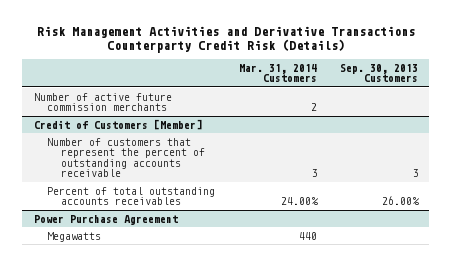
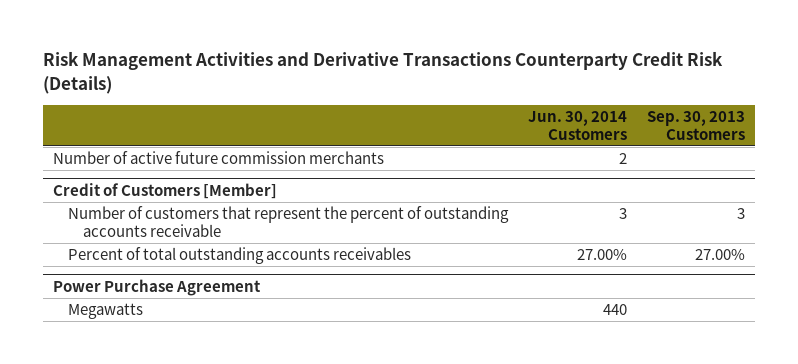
- | Mar. 31, 2014 Customers | Sep. 30, 2013 Customers
+ | Jun. 30, 2014 Customers | Sep. 30, 2013 Customers
@ Credit of Customers [Member]
- Percent of total outstanding accounts receivables | 24.00% | 26.00%
+ Percent of total outstanding accounts receivables | 27.00% | 27.00%

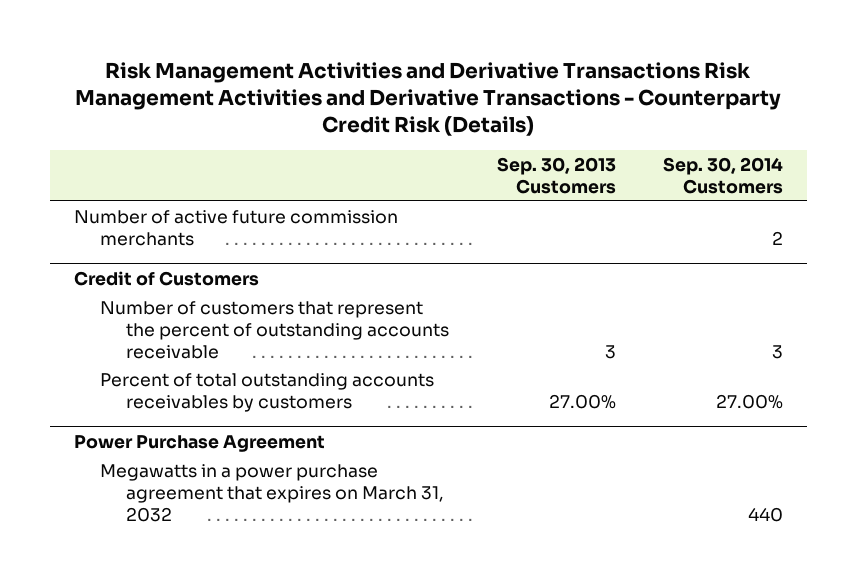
- Risk Management Activities and Derivative Transactions Counterparty Credit Risk (Details)
+ Risk Management Activities and Derivative Transactions Risk Management Activities and Derivative Transactions - Counterparty Credit Risk (Details)
- | Jun. 30, 2014 Customers | Sep. 30, 2013 Customers
+ | Sep. 30, 2013 Customers | Sep. 30, 2014 Customers
- Credit of Customers [Member]
+ Credit of Customers
- Percent of total outstanding accounts receivables | 27.00% | 27.00%
+ Percent of total outstanding accounts receivables by customers | 27.00% | 27.00%
@ Power Purchase Agreement
- Megawatts | 440 |
+ Megawatts in a power purchase agreement that expires on March 31, 2032 | | 440

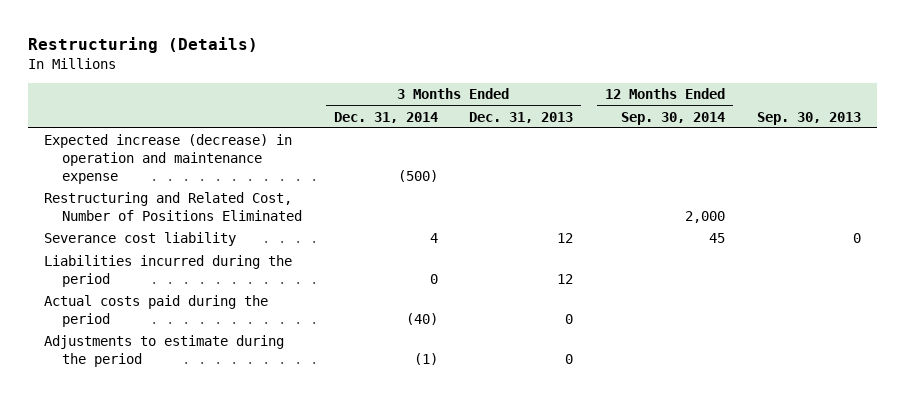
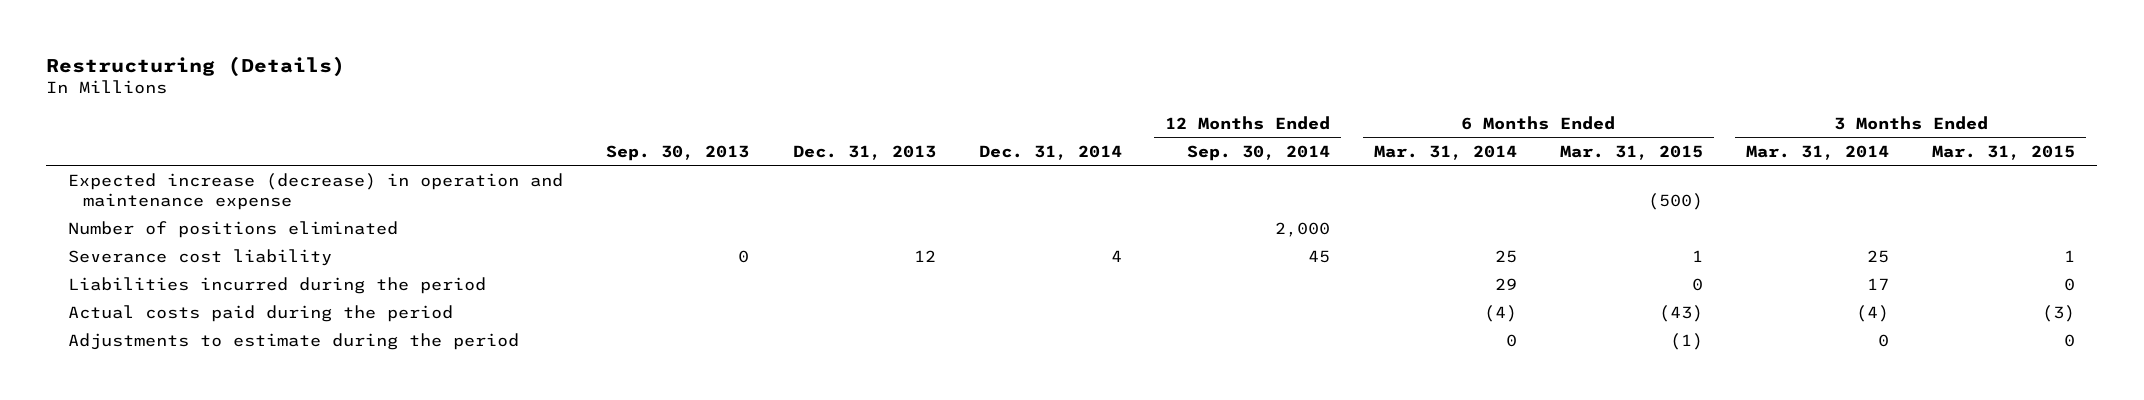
- | 3 Months Ended Dec. 31, 2014 | 3 Months Ended Dec. 31, 2013 | 12 Months Ended Sep. 30, 2014 | Sep. 30, 2013
+ | Sep. 30, 2013 | Dec. 31, 2013 | Dec. 31, 2014 | 12 Months Ended Sep. 30, 2014 | 6 Months Ended Mar. 31, 2014 | 6 Months Ended Mar. 31, 2015 | 3 Months Ended Mar. 31, 2014 | 3 Months Ended Mar. 31, 2015
- Restructuring and Related Cost, Number of Positions Eliminated | | | 2,000 |
+ Number of positions eliminated | | | | 2,000 | | | |

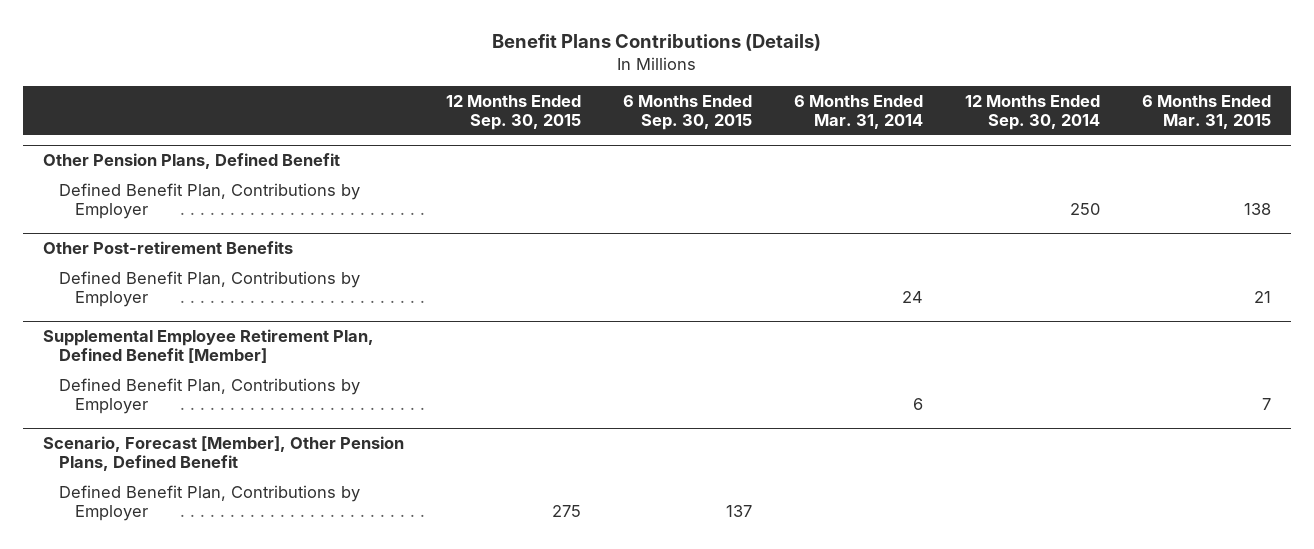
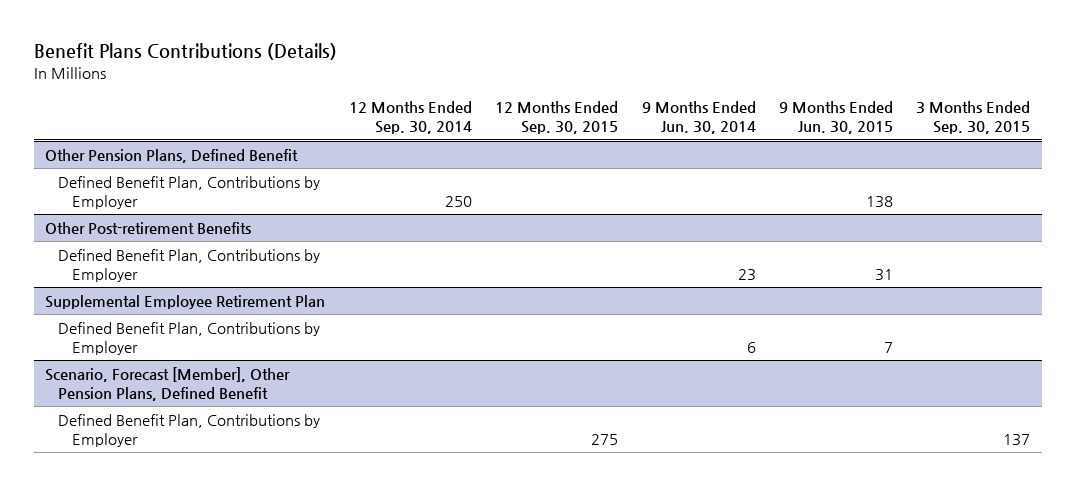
- | 12 Months Ended Sep. 30, 2015 | 6 Months Ended Sep. 30, 2015 | 6 Months Ended Mar. 31, 2014 | 12 Months Ended Sep. 30, 2014 | 6 Months Ended Mar. 31, 2015
+ | 12 Months Ended Sep. 30, 2014 | 12 Months Ended Sep. 30, 2015 | 9 Months Ended Jun. 30, 2014 | 9 Months Ended Jun. 30, 2015 | 3 Months Ended Sep. 30, 2015
- Supplemental Employee Retirement Plan, Defined Benefit [Member]
+ Supplemental Employee Retirement Plan

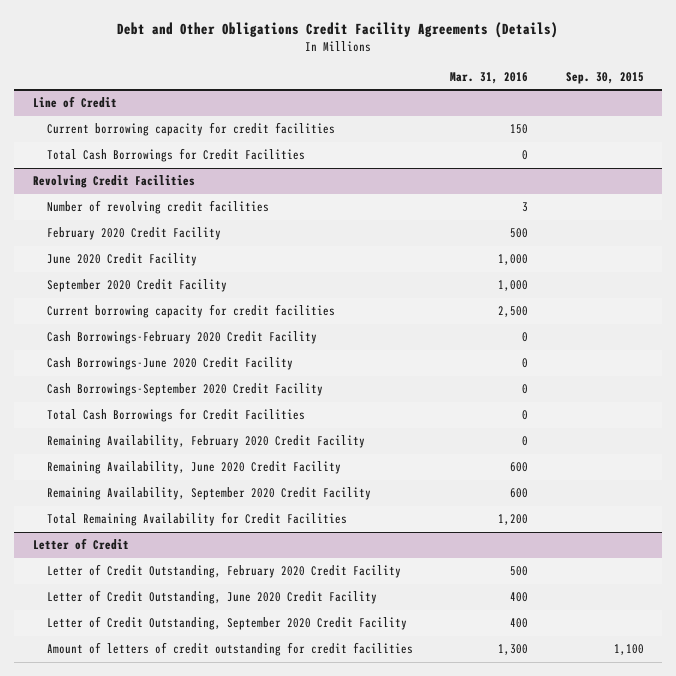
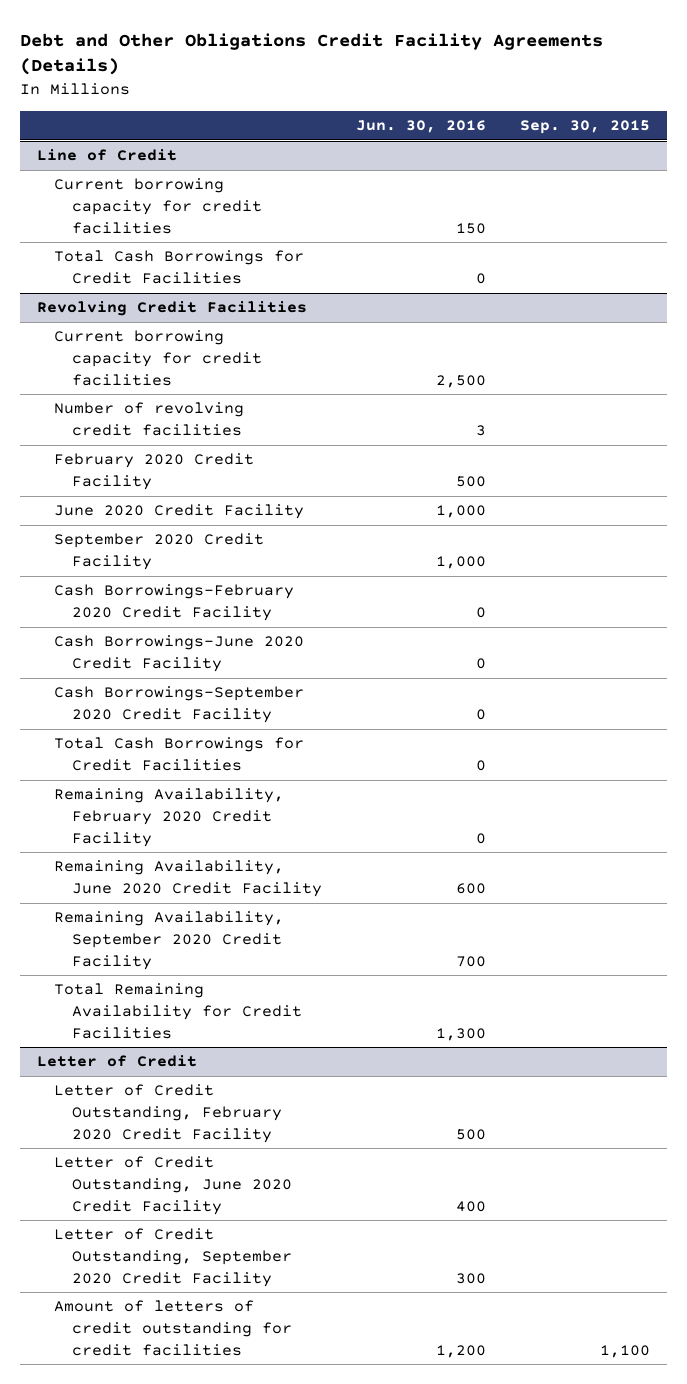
- | Mar. 31, 2016 | Sep. 30, 2015
+ | Jun. 30, 2016 | Sep. 30, 2015
@ Revolving Credit Facilities
moved up: Current borrowing capacity for credit facilities | 2,500 |

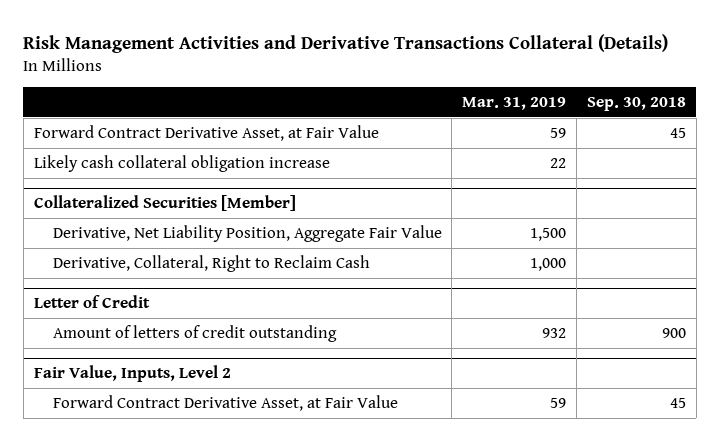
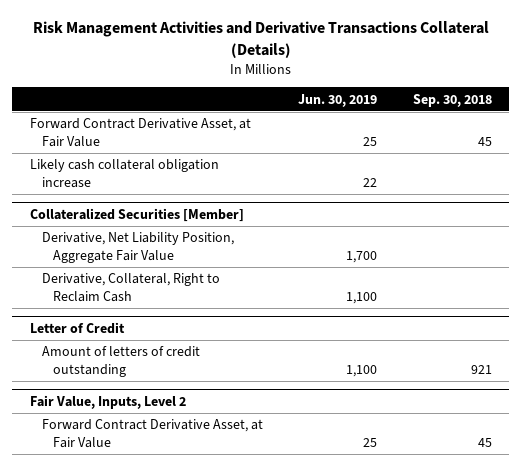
- | Mar. 31, 2019 | Sep. 30, 2018
+ | Jun. 30, 2019 | Sep. 30, 2018
@ Letter of Credit
- Amount of letters of credit outstanding | 932 | 900
+ Amount of letters of credit outstanding | 1,100 | 921

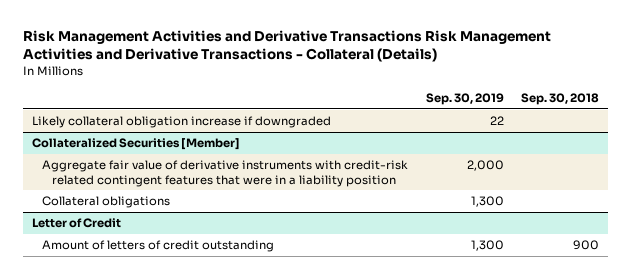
- Risk Management Activities and Derivative Transactions Collateral (Details)
+ Risk Management Activities and Derivative Transactions Risk Management Activities and Derivative Transactions - Collateral (Details)
- | Jun. 30, 2019 | Sep. 30, 2018
+ | Sep. 30, 2019 | Sep. 30, 2018
- Forward Contract Derivative Asset, at Fair Value | 25 | 45
- Likely cash collateral obligation increase | 22 |
+ Likely collateral obligation increase if downgraded | 22 |
@ Collateralized Securities [Member]
- Derivative, Net Liability Position, Aggregate Fair Value | 1,700 |
- Derivative, Collateral, Right to Reclaim Cash | 1,100 |
+ Aggregate fair value of derivative instruments with credit-risk related contingent features that were in a liability position | 2,000 |
+ Collateral obligations | 1,300 |
@ Letter of Credit
- Amount of letters of credit outstanding | 1,100 | 921
- Fair Value, Inputs, Level 2
- Forward Contract Derivative Asset, at Fair Value | 25 | 45
@ Letter of Credit
+ Amount of letters of credit outstanding | 1,300 | 900

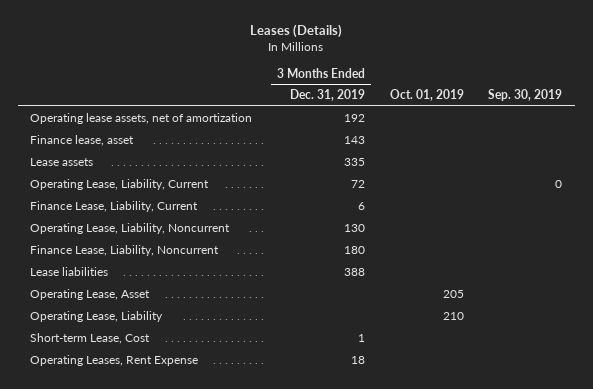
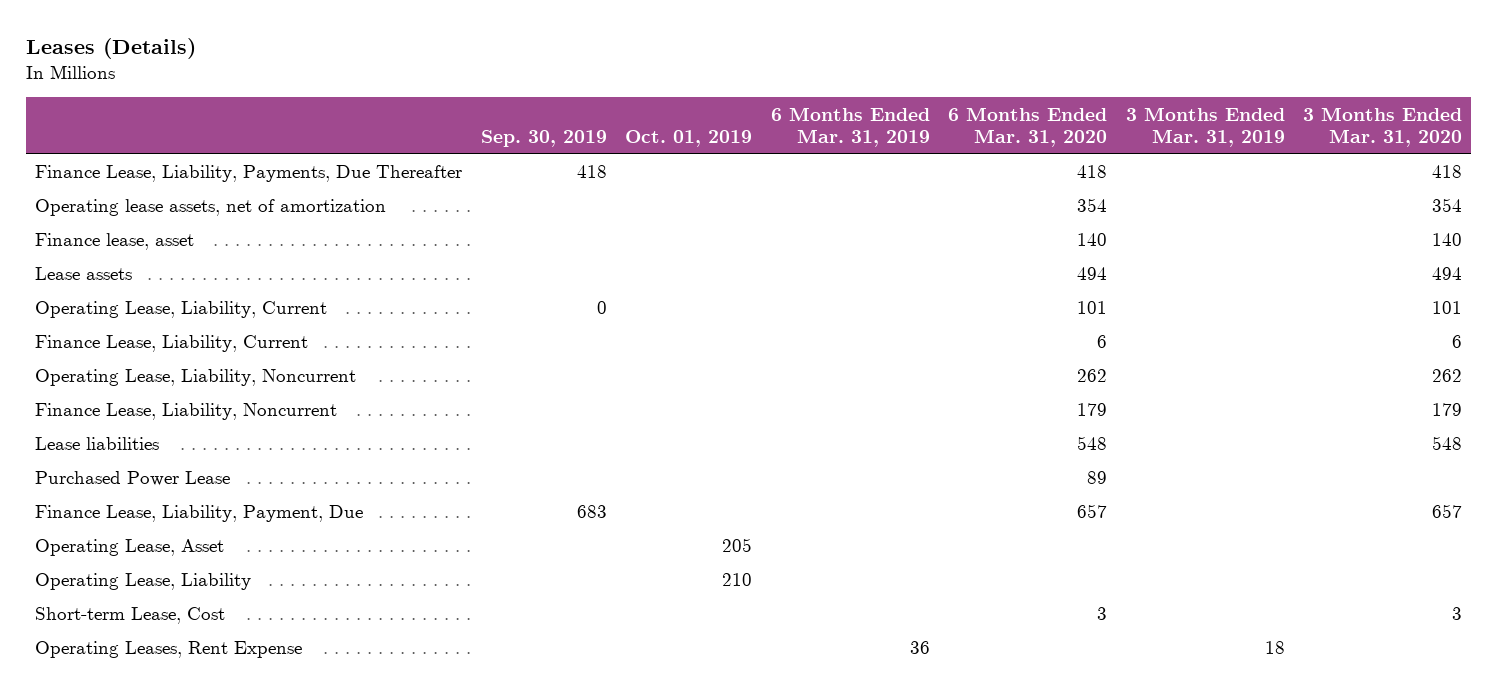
- | 3 Months Ended Dec. 31, 2019 | Oct. 01, 2019 | Sep. 30, 2019
+ | Sep. 30, 2019 | Oct. 01, 2019 | 6 Months Ended Mar. 31, 2019 | 6 Months Ended Mar. 31, 2020 | 3 Months Ended Mar. 31, 2019 | 3 Months Ended Mar. 31, 2020
+ Finance Lease, Liability, Payments, Due Thereafter | 418 | | | 418 | | 418
+ Purchased Power Lease | | | | 89 | |
+ Finance Lease, Liability, Payment, Due | 683 | | | 657 | | 657

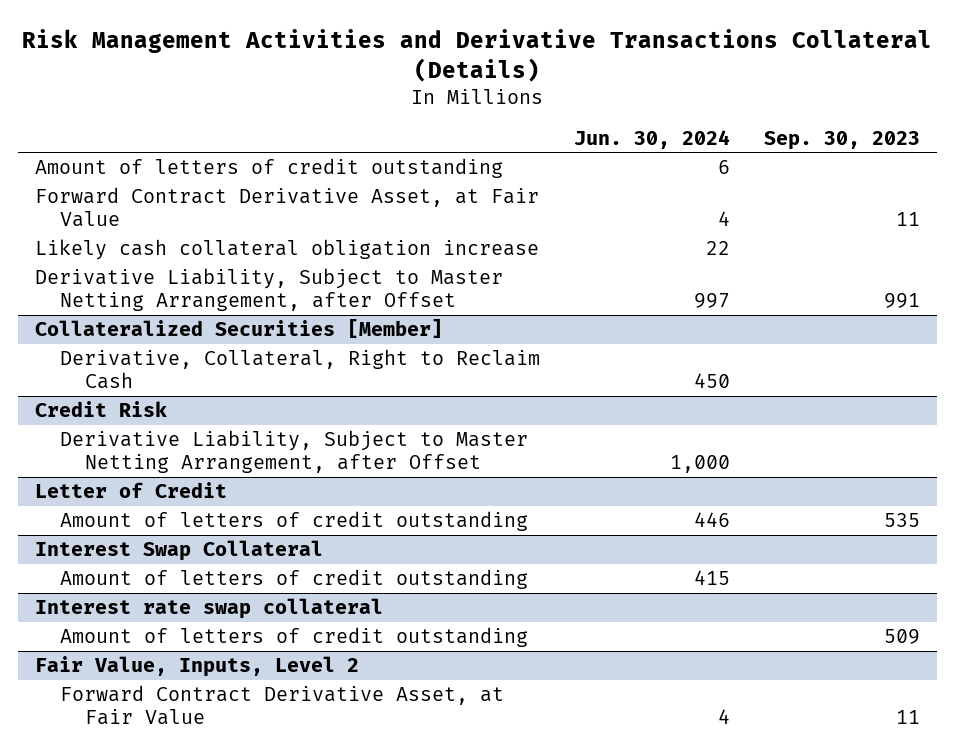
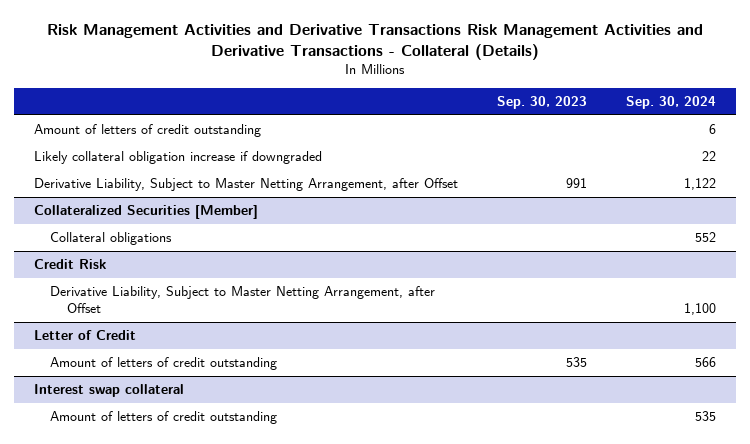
- Risk Management Activities and Derivative Transactions Collateral (Details)
+ Risk Management Activities and Derivative Transactions Risk Management Activities and Derivative Transactions - Collateral (Details)
- | Jun. 30, 2024 | Sep. 30, 2023
+ | Sep. 30, 2023 | Sep. 30, 2024
- Forward Contract Derivative Asset, at Fair Value | 4 | 11
- Likely cash collateral obligation increase | 22 |
+ Likely collateral obligation increase if downgraded | | 22
@ Collateralized Securities [Member]
- Derivative, Collateral, Right to Reclaim Cash | 450 |
+ Collateral obligations | | 552
- Interest Swap Collateral
+ Interest swap collateral
- Interest rate swap collateral
- Amount of letters of credit outstanding | | 509
- Fair Value, Inputs, Level 2
- Forward Contract Derivative Asset, at Fair Value | 4 | 11

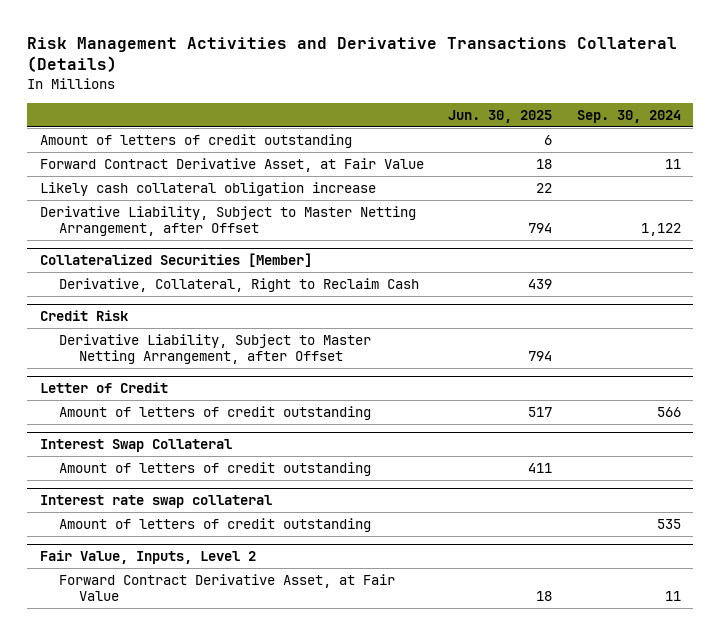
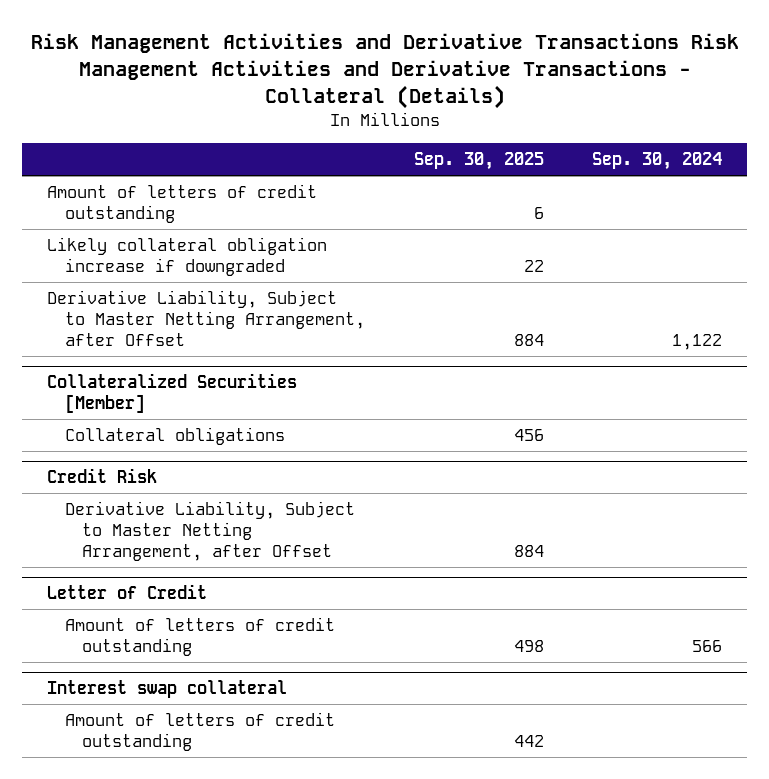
- Risk Management Activities and Derivative Transactions Collateral (Details)
+ Risk Management Activities and Derivative Transactions Risk Management Activities and Derivative Transactions - Collateral (Details)
- | Jun. 30, 2025 | Sep. 30, 2024
+ | Sep. 30, 2025 | Sep. 30, 2024
- Forward Contract Derivative Asset, at Fair Value | 18 | 11
- Likely cash collateral obligation increase | 22 |
+ Likely collateral obligation increase if downgraded | 22 |
@ Collateralized Securities [Member]
- Derivative, Collateral, Right to Reclaim Cash | 439 |
+ Collateral obligations | 456 |
- Interest Swap Collateral
+ Interest swap collateral
- Interest rate swap collateral
- Amount of letters of credit outstanding | | 535
- Fair Value, Inputs, Level 2
- Forward Contract Derivative Asset, at Fair Value | 18 | 11

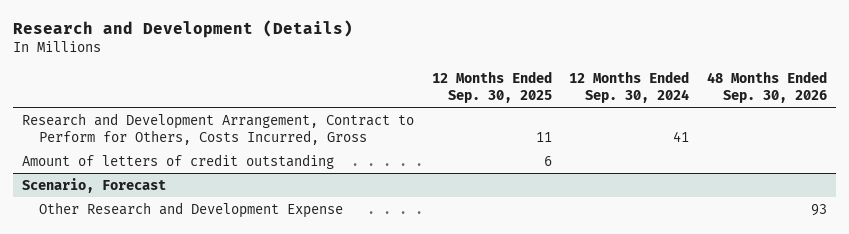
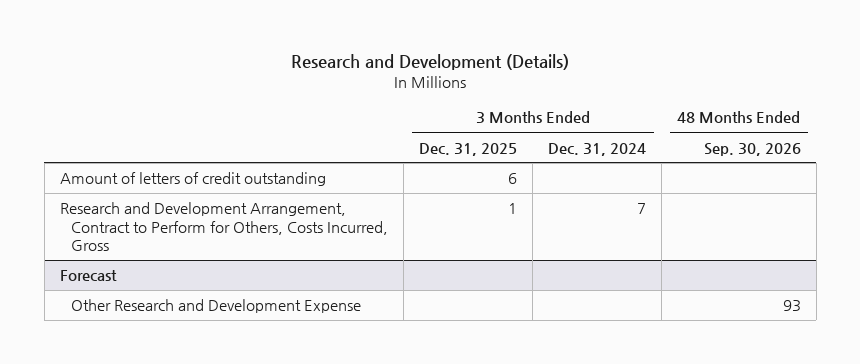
- | 12 Months Ended Sep. 30, 2025 | 12 Months Ended Sep. 30, 2024 | 48 Months Ended Sep. 30, 2026
+ | 3 Months Ended Dec. 31, 2025 | 3 Months Ended Dec. 31, 2024 | 48 Months Ended Sep. 30, 2026
- Scenario, Forecast
moved down: Research and Development Arrangement, Contract to Perform for Others, Costs Incurred, Gross | 1 | 7 |
+ Forecast

